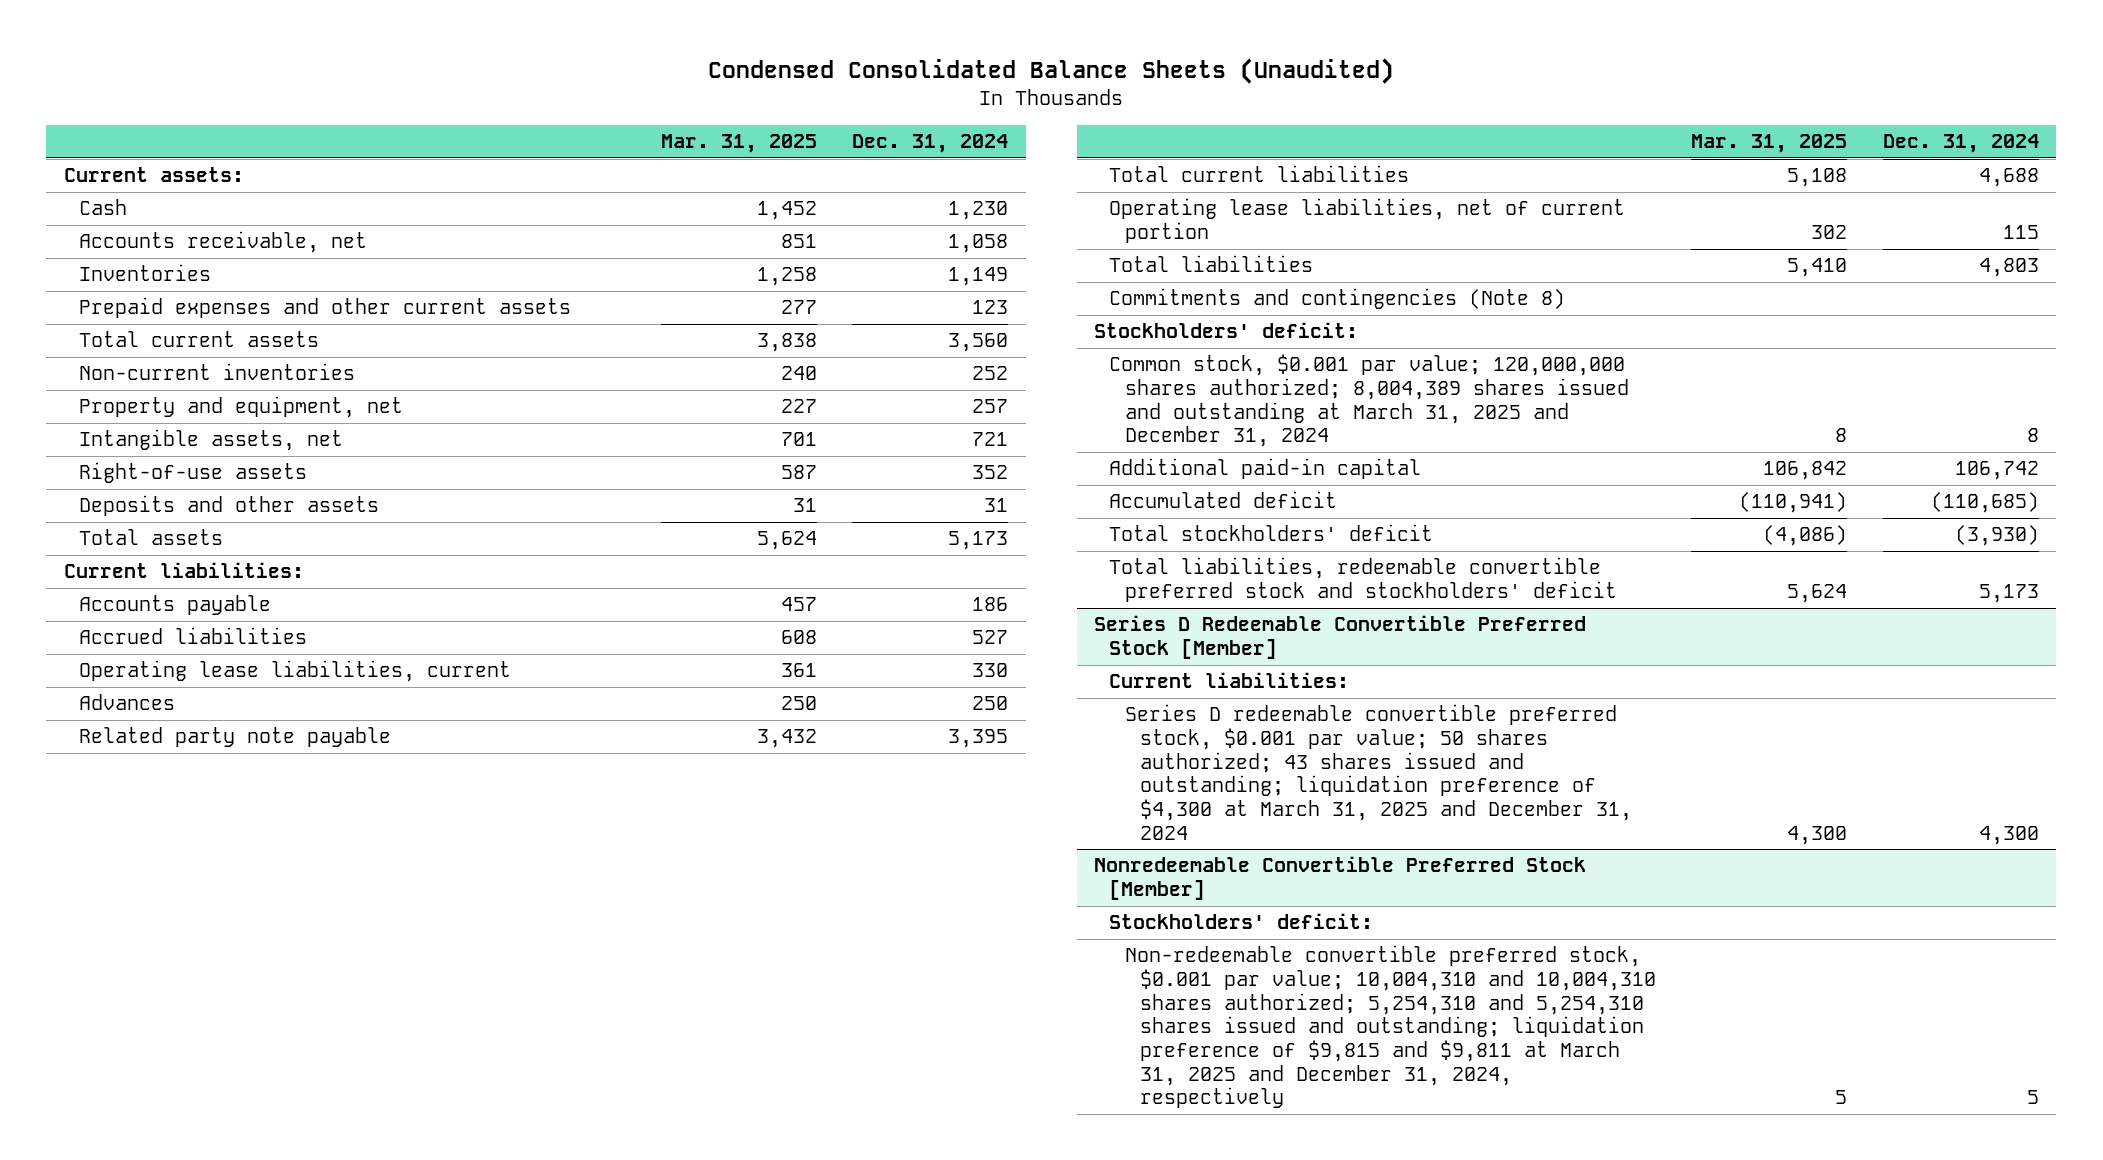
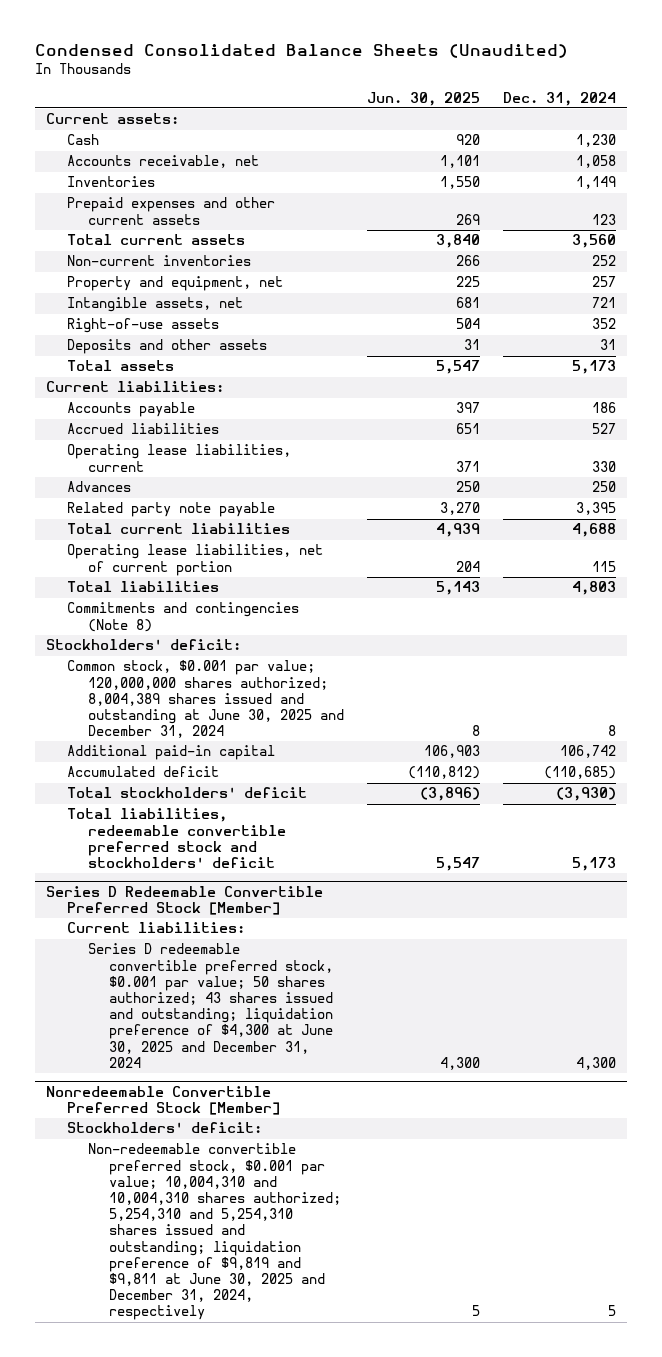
- | Mar. 31, 2025 | Dec. 31, 2024
+ | Jun. 30, 2025 | Dec. 31, 2024
- Common stock, $0.001 par value; 120,000,000 shares authorized; 8,004,389 shares issued and outstanding at March 31, 2025 and December 31, 2024 | 8 | 8
+ Common stock, $0.001 par value; 120,000,000 shares authorized; 8,004,389 shares issued and outstanding at June 30, 2025 and December 31, 2024 | 8 | 8
@ Series D Redeemable Convertible Preferred Stock [Member]
- Series D redeemable convertible preferred stock, $0.001 par value; 50 shares authorized; 43 shares issued and outstanding; liquidation preference of $4,300 at March 31, 2025 and December 31, 2024 | 4,300 | 4,300
+ Series D redeemable convertible preferred stock, $0.001 par value; 50 shares authorized; 43 shares issued and outstanding; liquidation preference of $4,300 at June 30, 2025 and December 31, 2024 | 4,300 | 4,300
@ Nonredeemable Convertible Preferred Stock [Member]
- Non-redeemable convertible preferred stock, $0.001 par value; 10,004,310 and 10,004,310 shares authorized; 5,254,310 and 5,254,310 shares issued and outstanding; liquidation preference of $9,815 and $9,811 at March 31, 2025 and December 31, 2024, respectively | 5 | 5
+ Non-redeemable convertible preferred stock, $0.001 par value; 10,004,310 and 10,004,310 shares authorized; 5,254,310 and 5,254,310 shares issued and outstanding; liquidation preference of $9,819 and $9,811 at June 30, 2025 and December 31, 2024, respectively | 5 | 5

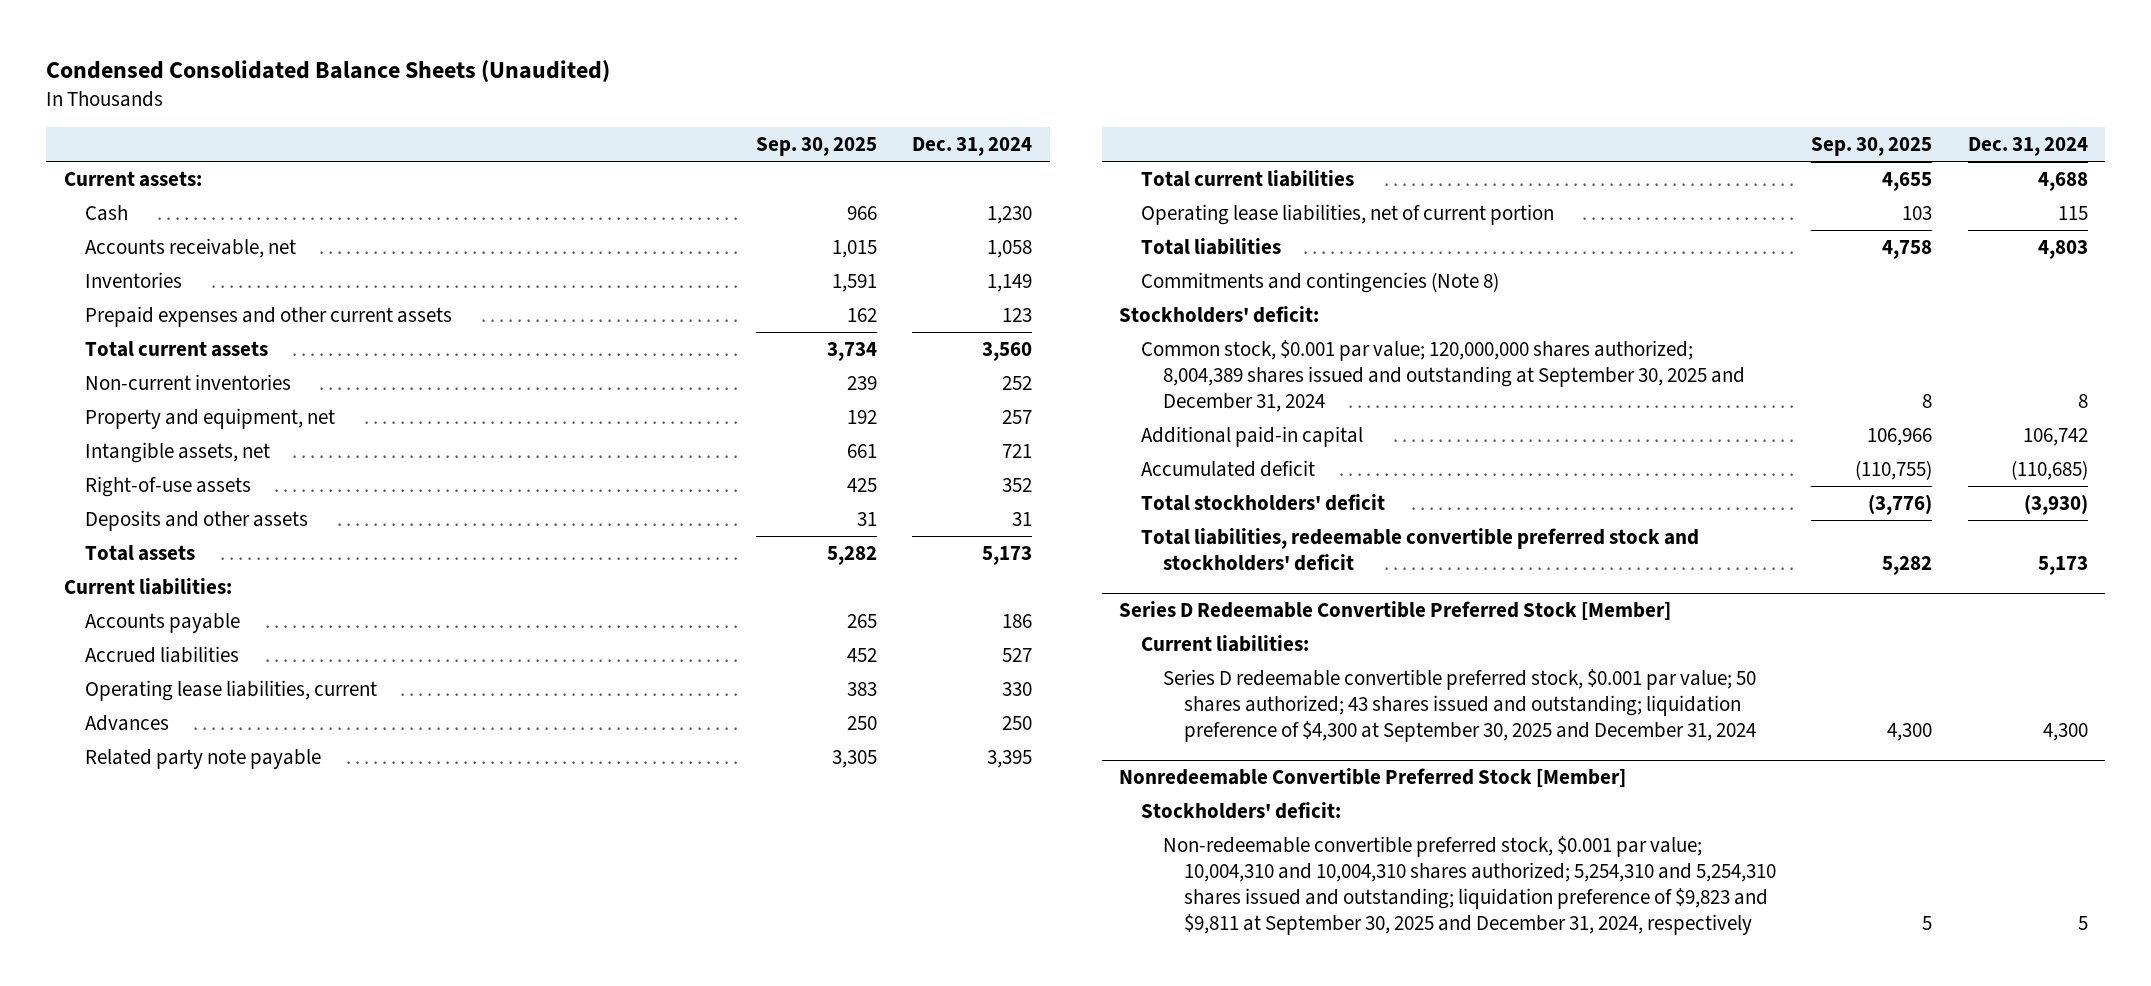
- | Jun. 30, 2025 | Dec. 31, 2024
+ | Sep. 30, 2025 | Dec. 31, 2024
- Common stock, $0.001 par value; 120,000,000 shares authorized; 8,004,389 shares issued and outstanding at June 30, 2025 and December 31, 2024 | 8 | 8
+ Common stock, $0.001 par value; 120,000,000 shares authorized; 8,004,389 shares issued and outstanding at September 30, 2025 and December 31, 2024 | 8 | 8
@ Series D Redeemable Convertible Preferred Stock [Member]
- Series D redeemable convertible preferred stock, $0.001 par value; 50 shares authorized; 43 shares issued and outstanding; liquidation preference of $4,300 at June 30, 2025 and December 31, 2024 | 4,300 | 4,300
+ Series D redeemable convertible preferred stock, $0.001 par value; 50 shares authorized; 43 shares issued and outstanding; liquidation preference of $4,300 at September 30, 2025 and December 31, 2024 | 4,300 | 4,300
@ Nonredeemable Convertible Preferred Stock [Member]
- Non-redeemable convertible preferred stock, $0.001 par value; 10,004,310 and 10,004,310 shares authorized; 5,254,310 and 5,254,310 shares issued and outstanding; liquidation preference of $9,819 and $9,811 at June 30, 2025 and December 31, 2024, respectively | 5 | 5
+ Non-redeemable convertible preferred stock, $0.001 par value; 10,004,310 and 10,004,310 shares authorized; 5,254,310 and 5,254,310 shares issued and outstanding; liquidation preference of $9,823 and $9,811 at September 30, 2025 and December 31, 2024, respectively | 5 | 5

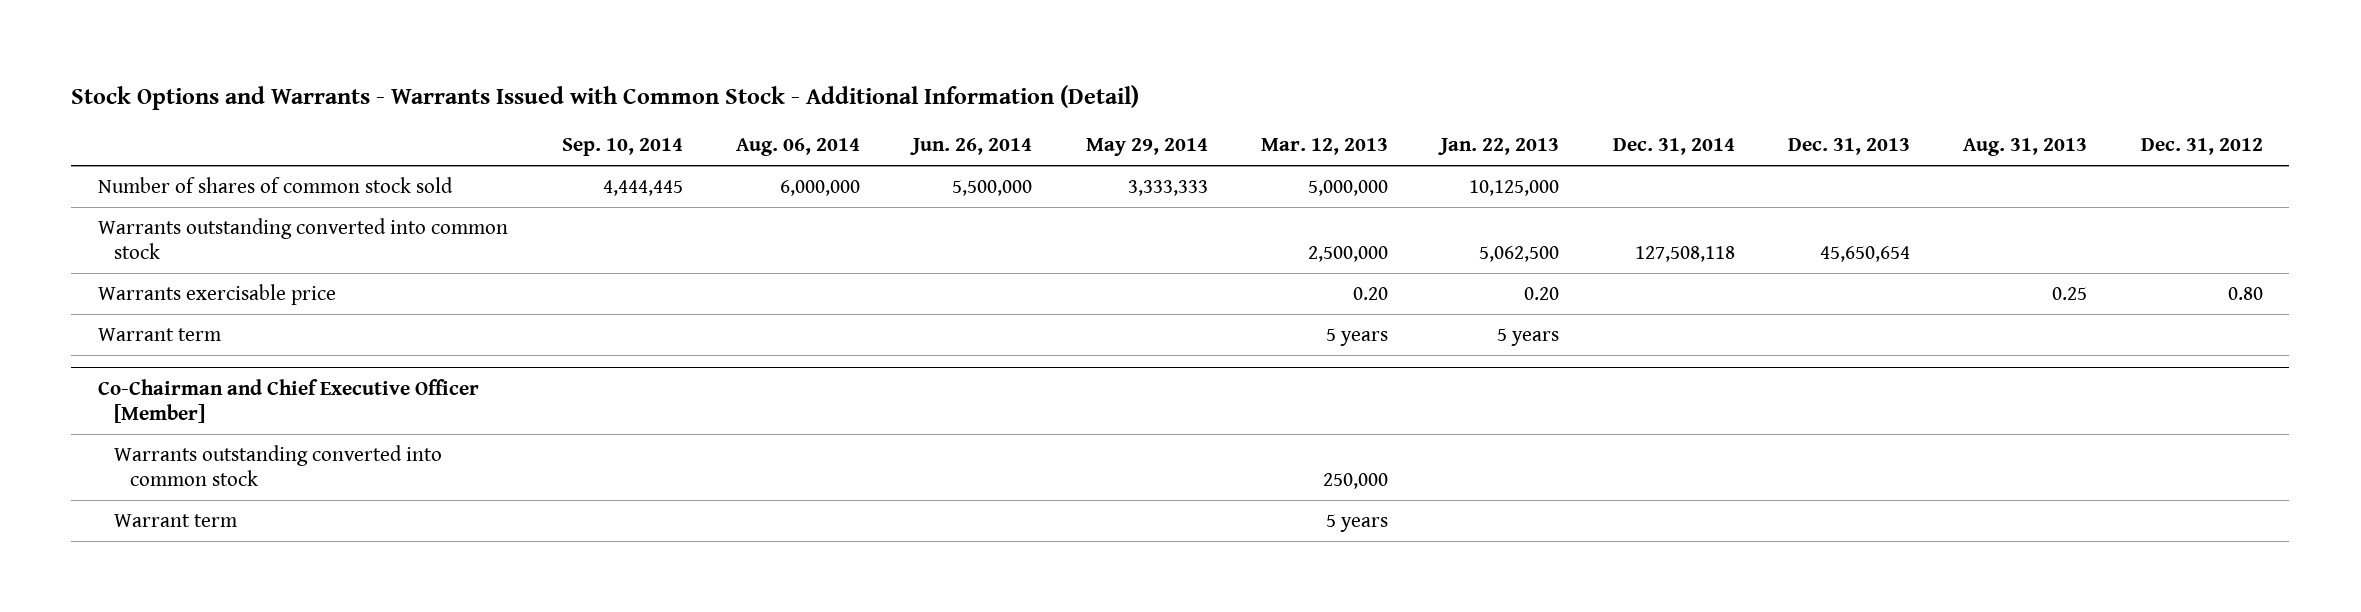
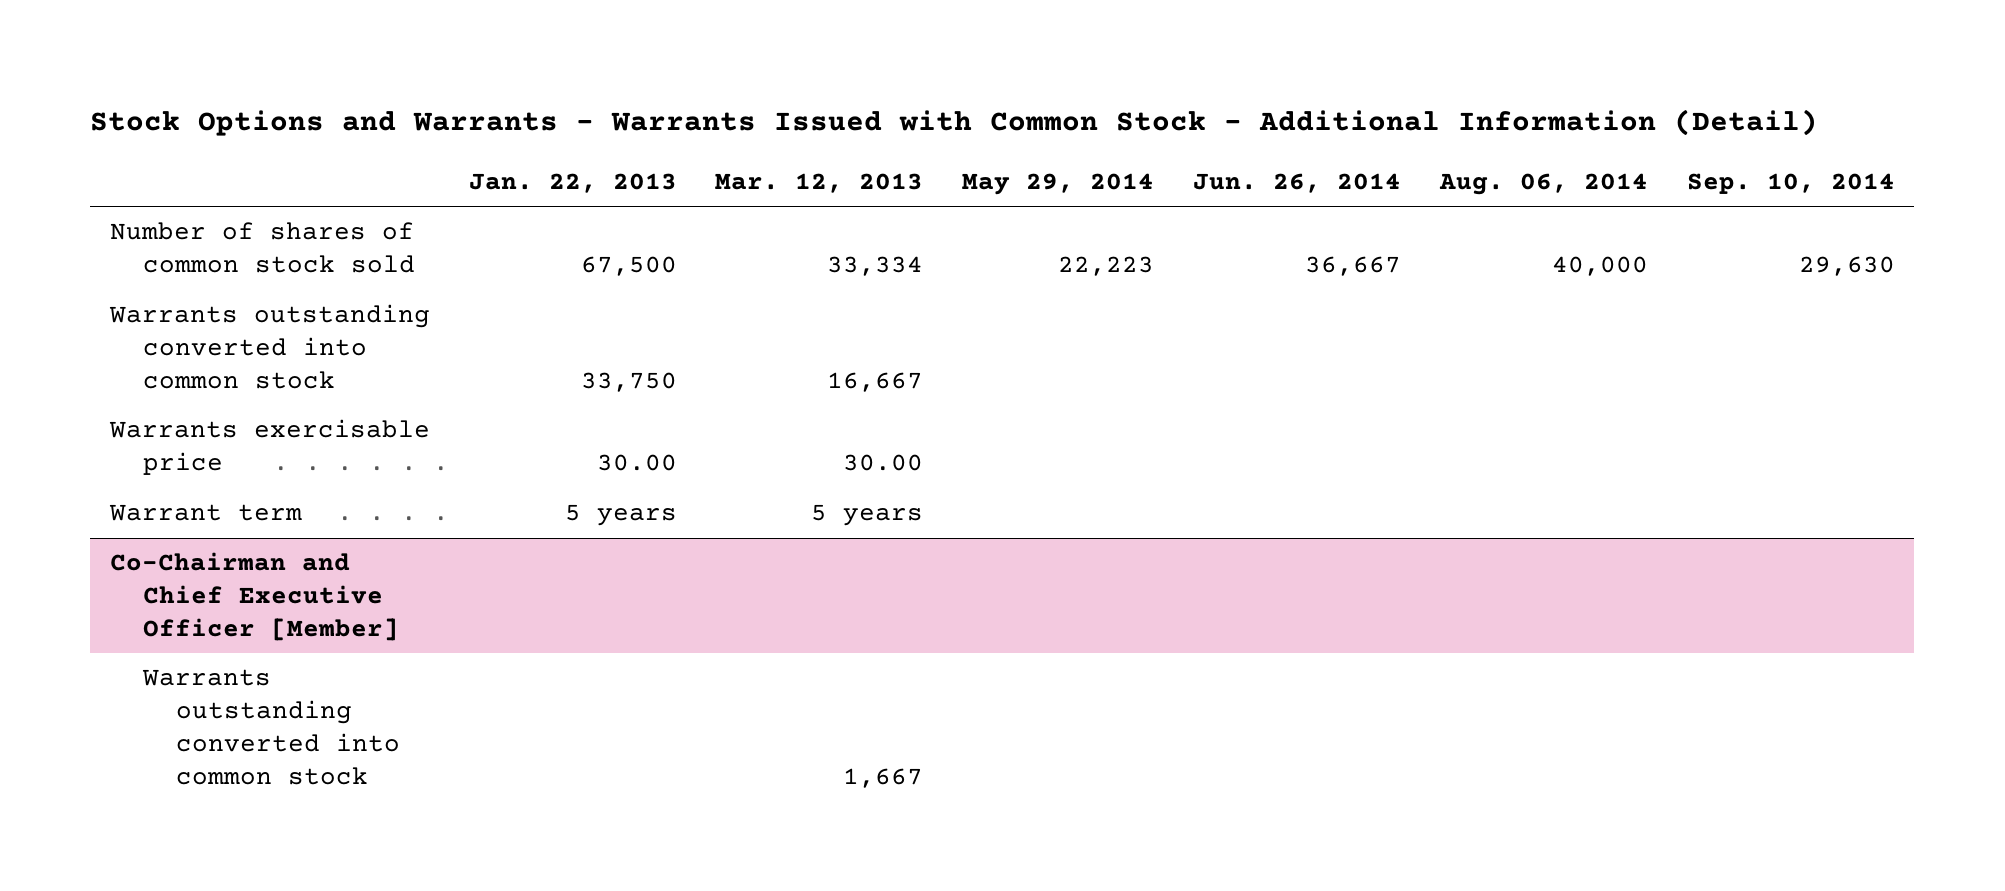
- | Sep. 10, 2014 | Aug. 06, 2014 | Jun. 26, 2014 | May 29, 2014 | Mar. 12, 2013 | Jan. 22, 2013 | Dec. 31, 2014 | Dec. 31, 2013 | Aug. 31, 2013 | Dec. 31, 2012
+ | Jan. 22, 2013 | Mar. 12, 2013 | May 29, 2014 | Jun. 26, 2014 | Aug. 06, 2014 | Sep. 10, 2014
- Number of shares of common stock sold | 4,444,445 | 6,000,000 | 5,500,000 | 3,333,333 | 5,000,000 | 10,125,000 | | | |
- Warrants outstanding converted into common stock | | | | | 2,500,000 | 5,062,500 | 127,508,118 | 45,650,654 | |
- Warrants exercisable price | | | | | 0.20 | 0.20 | | | 0.25 | 0.80
+ Number of shares of common stock sold | 67,500 | 33,334 | 22,223 | 36,667 | 40,000 | 29,630
+ Warrants outstanding converted into common stock | 33,750 | 16,667 | | | |
+ Warrants exercisable price | 30.00 | 30.00 | | | |
@ Co-Chairman and Chief Executive Officer [Member]
- Warrants outstanding converted into common stock | | | | | 250,000 | | | | |
- Warrant term | | | | | 5 years | | | | |
+ Warrants outstanding converted into common stock | | 1,667 | | | |

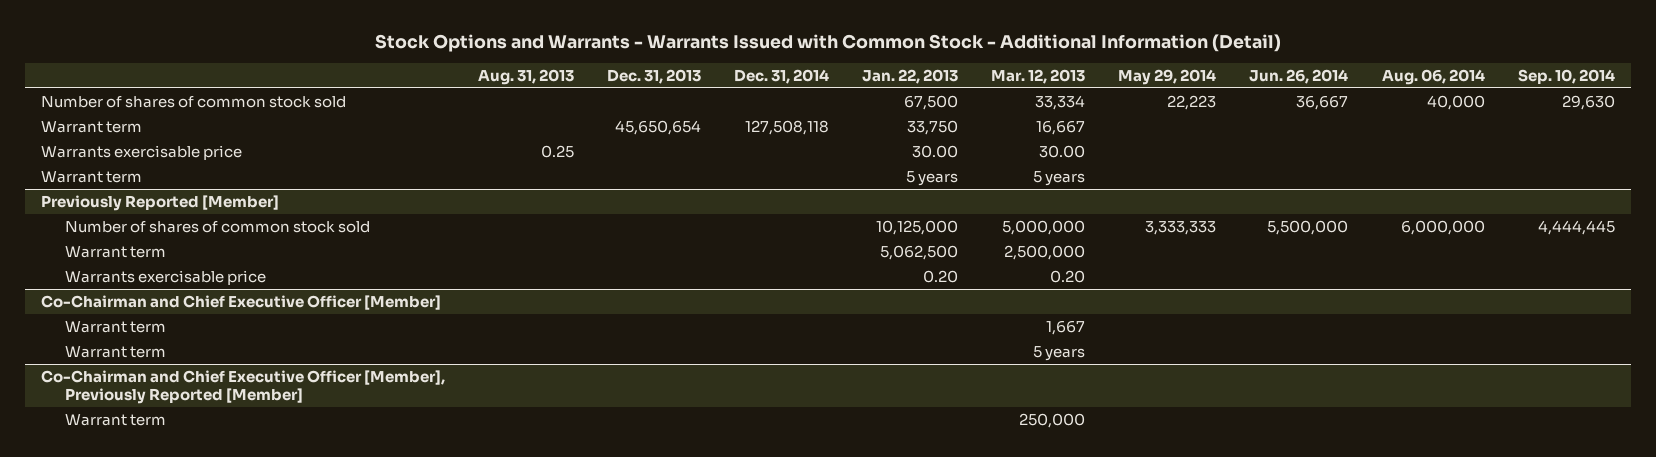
- | Jan. 22, 2013 | Mar. 12, 2013 | May 29, 2014 | Jun. 26, 2014 | Aug. 06, 2014 | Sep. 10, 2014
+ | Aug. 31, 2013 | Dec. 31, 2013 | Dec. 31, 2014 | Jan. 22, 2013 | Mar. 12, 2013 | May 29, 2014 | Jun. 26, 2014 | Aug. 06, 2014 | Sep. 10, 2014
- Warrants outstanding converted into common stock | 33,750 | 16,667 | | | |
+ Warrant term | | 45,650,654 | 127,508,118 | 33,750 | 16,667 | | | |
+ Previously Reported [Member]
+ Number of shares of common stock sold | | | | 10,125,000 | 5,000,000 | 3,333,333 | 5,500,000 | 6,000,000 | 4,444,445
+ Warrant term | | | | 5,062,500 | 2,500,000 | | | |
+ Warrants exercisable price | | | | 0.20 | 0.20 | | | |
@ Co-Chairman and Chief Executive Officer [Member]
- Warrants outstanding converted into common stock | | 1,667 | | | |
+ Warrant term | | | | | 1,667 | | | |
+ Warrant term | | | | | 5 years | | | |
+ Co-Chairman and Chief Executive Officer [Member], Previously Reported [Member]
+ Warrant term | | | | | 250,000 | | | |

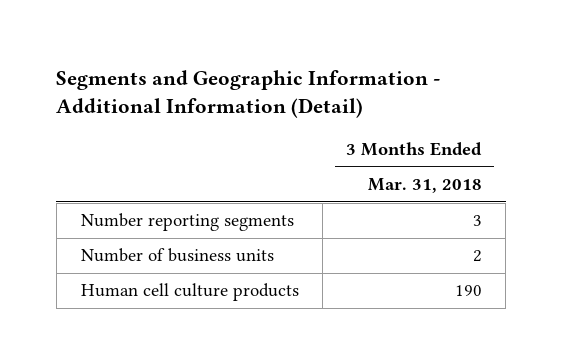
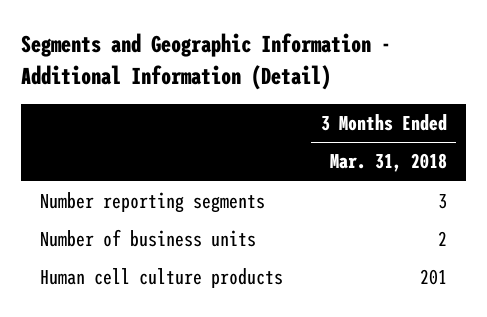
- Human cell culture products | 190
+ Human cell culture products | 201

